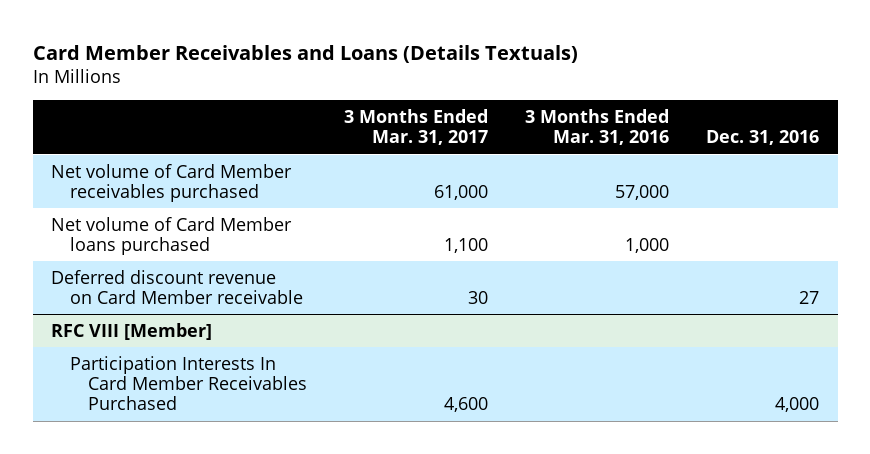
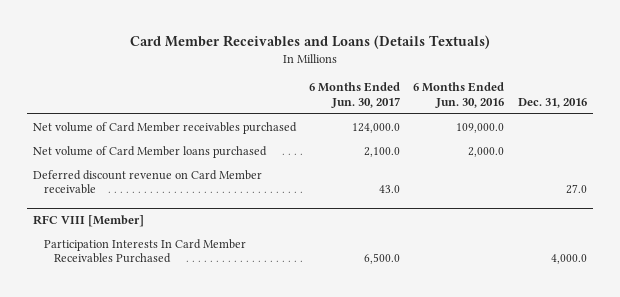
- | 3 Months Ended Mar. 31, 2017 | 3 Months Ended Mar. 31, 2016 | Dec. 31, 2016
+ | 6 Months Ended Jun. 30, 2017 | 6 Months Ended Jun. 30, 2016 | Dec. 31, 2016
- Deferred discount revenue on Card Member receivable | 30 | | 27
+ Deferred discount revenue on Card Member receivable | 43.0 | | 27.0
@ RFC VIII [Member]
- Participation Interests In Card Member Receivables Purchased | 4,600 | | 4,000
+ Participation Interests In Card Member Receivables Purchased | 6,500.0 | | 4,000.0

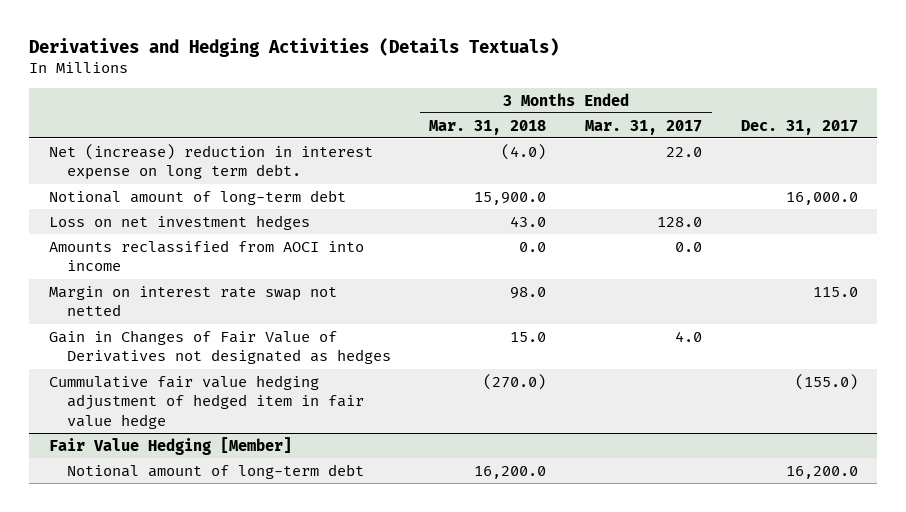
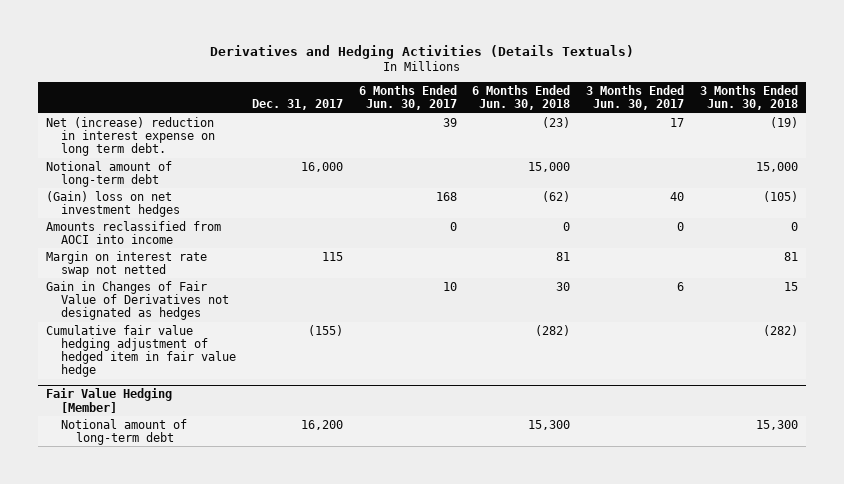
- | 3 Months Ended Mar. 31, 2018 | 3 Months Ended Mar. 31, 2017 | Dec. 31, 2017
+ | Dec. 31, 2017 | 6 Months Ended Jun. 30, 2017 | 6 Months Ended Jun. 30, 2018 | 3 Months Ended Jun. 30, 2017 | 3 Months Ended Jun. 30, 2018
- Notional amount of long-term debt | 15,900.0 | | 16,000.0
- Loss on net investment hedges | 43.0 | 128.0 |
+ Notional amount of long-term debt | 16,000 | | 15,000 | | 15,000
+ (Gain) loss on net investment hedges | | 168 | (62) | 40 | (105)
- Margin on interest rate swap not netted | 98.0 | | 115.0
+ Margin on interest rate swap not netted | 115 | | 81 | | 81
- Cummulative fair value hedging adjustment of hedged item in fair value hedge | (270.0) | | (155.0)
+ Cumulative fair value hedging adjustment of hedged item in fair value hedge | (155) | | (282) | | (282)
@ Fair Value Hedging [Member]
- Notional amount of long-term debt | 16,200.0 | | 16,200.0
+ Notional amount of long-term debt | 16,200 | | 15,300 | | 15,300

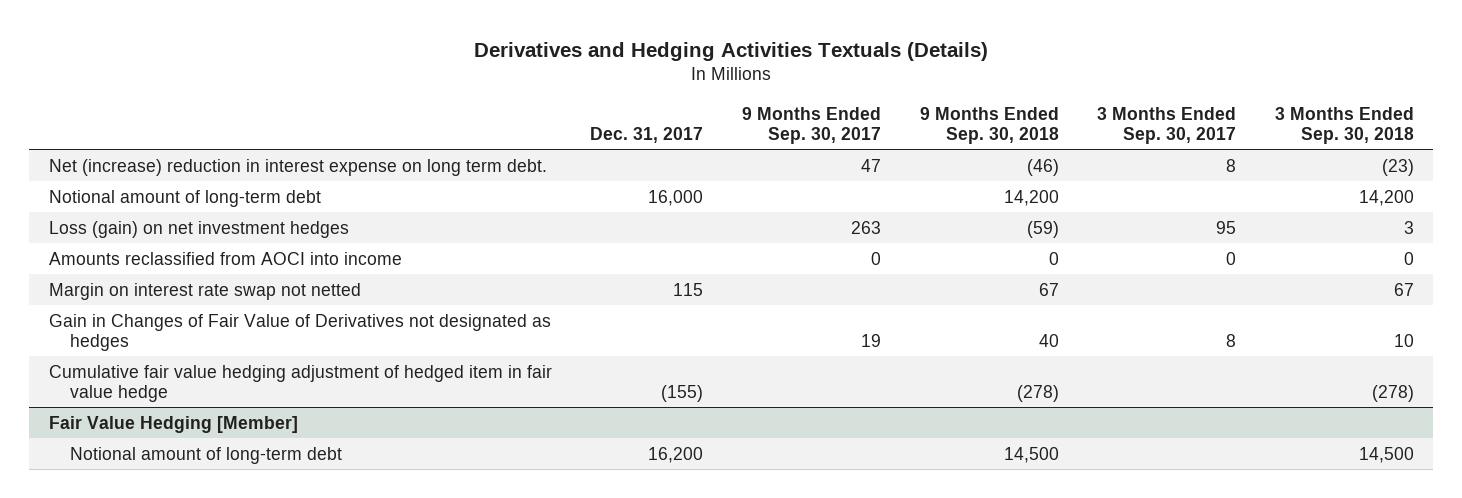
- Derivatives and Hedging Activities (Details Textuals)
+ Derivatives and Hedging Activities Textuals (Details)
- | Dec. 31, 2017 | 6 Months Ended Jun. 30, 2017 | 6 Months Ended Jun. 30, 2018 | 3 Months Ended Jun. 30, 2017 | 3 Months Ended Jun. 30, 2018
+ | Dec. 31, 2017 | 9 Months Ended Sep. 30, 2017 | 9 Months Ended Sep. 30, 2018 | 3 Months Ended Sep. 30, 2017 | 3 Months Ended Sep. 30, 2018
- (Gain) loss on net investment hedges | | 168 | (62) | 40 | (105)
+ Loss (gain) on net investment hedges | | 263 | (59) | 95 | 3

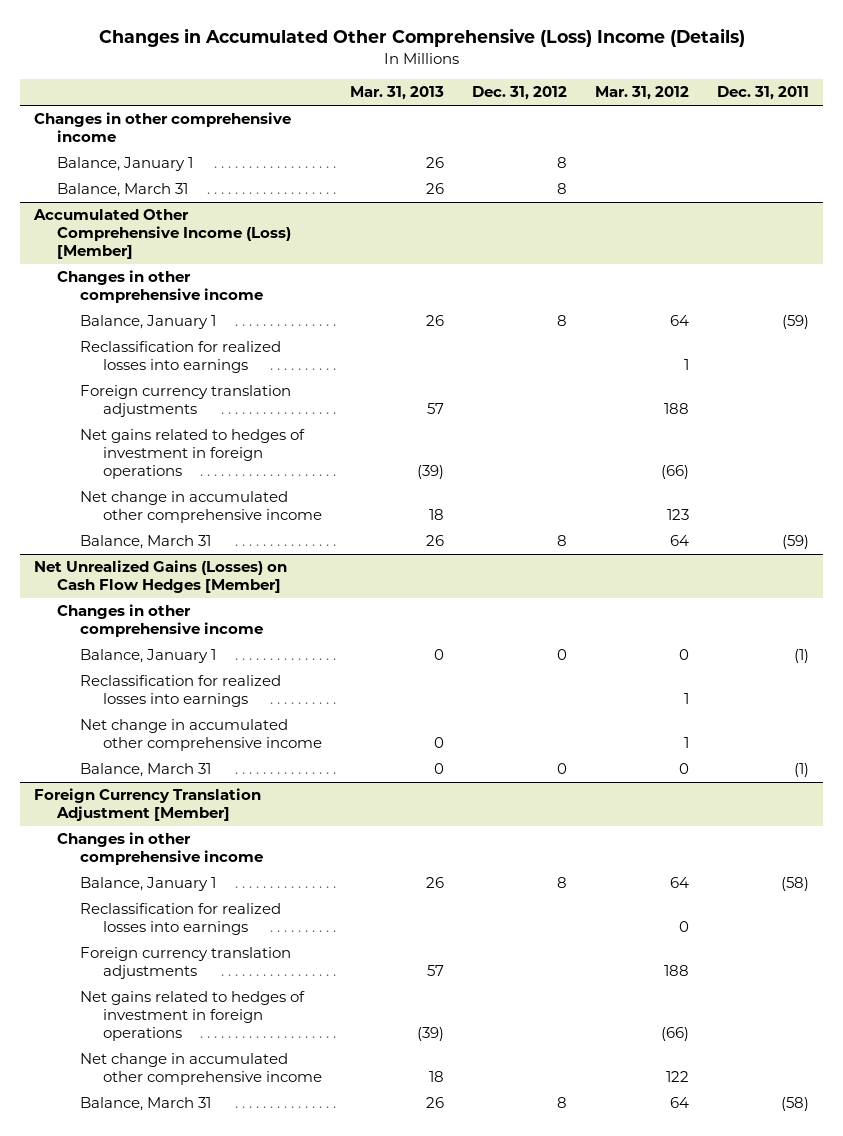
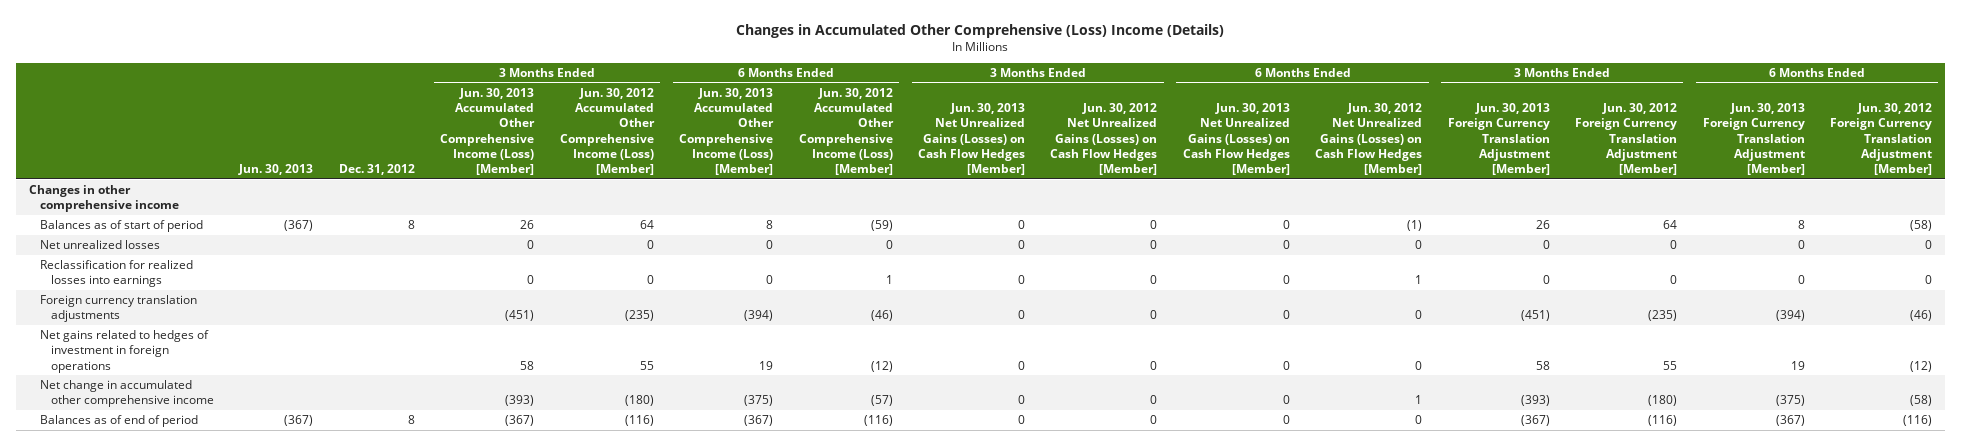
- | Mar. 31, 2013 | Dec. 31, 2012 | Mar. 31, 2012 | Dec. 31, 2011
+ | Jun. 30, 2013 | Dec. 31, 2012 | 3 Months Ended Jun. 30, 2013 Accumulated Other Comprehensive Income (Loss) [Member] | 3 Months Ended Jun. 30, 2012 Accumulated Other Comprehensive Income (Loss) [Member] | 6 Months Ended Jun. 30, 2013 Accumulated Other Comprehensive Income (Loss) [Member] | 6 Months Ended Jun. 30, 2012 Accumulated Other Comprehensive Income (Loss) [Member] | 3 Months Ended Jun. 30, 2013 Net Unrealized Gains (Losses) on Cash Flow Hedges [Member] | 3 Months Ended Jun. 30, 2012 Net Unrealized Gains (Losses) on Cash Flow Hedges [Member] | 6 Months Ended Jun. 30, 2013 Net Unrealized Gains (Losses) on Cash Flow Hedges [Member] | 6 Months Ended Jun. 30, 2012 Net Unrealized Gains (Losses) on Cash Flow Hedges [Member] | 3 Months Ended Jun. 30, 2013 Foreign Currency Translation Adjustment [Member] | 3 Months Ended Jun. 30, 2012 Foreign Currency Translation Adjustment [Member] | 6 Months Ended Jun. 30, 2013 Foreign Currency Translation Adjustment [Member] | 6 Months Ended Jun. 30, 2012 Foreign Currency Translation Adjustment [Member]
- Balance, January 1 | 26 | 8 | |
- Balance, March 31 | 26 | 8 | |
- Accumulated Other Comprehensive Income (Loss) [Member]
- Changes in other comprehensive income
- Balance, January 1 | 26 | 8 | 64 | (59)
- Reclassification for realized losses into earnings | | | 1 |
- Foreign currency translation adjustments | 57 | | 188 |
- Net gains related to hedges of investment in foreign operations | (39) | | (66) |
- Net change in accumulated other comprehensive income | 18 | | 123 |
- Balance, March 31 | 26 | 8 | 64 | (59)
- Net Unrealized Gains (Losses) on Cash Flow Hedges [Member]
- Changes in other comprehensive income
- Balance, January 1 | 0 | 0 | 0 | (1)
- Reclassification for realized losses into earnings | | | 1 |
- Net change in accumulated other comprehensive income | 0 | | 1 |
- Balance, March 31 | 0 | 0 | 0 | (1)
- Foreign Currency Translation Adjustment [Member]
- Changes in other comprehensive income
- Balance, January 1 | 26 | 8 | 64 | (58)
- Reclassification for realized losses into earnings | | | 0 |
- Foreign currency translation adjustments | 57 | | 188 |
- Net gains related to hedges of investment in foreign operations | (39) | | (66) |
- Net change in accumulated other comprehensive income | 18 | | 122 |
- Balance, March 31 | 26 | 8 | 64 | (58)
+ Balances as of start of period | (367) | 8 | 26 | 64 | 8 | (59) | 0 | 0 | 0 | (1) | 26 | 64 | 8 | (58)
+ Net unrealized losses | | | 0 | 0 | 0 | 0 | 0 | 0 | 0 | 0 | 0 | 0 | 0 | 0
+ Reclassification for realized losses into earnings | | | 0 | 0 | 0 | 1 | 0 | 0 | 0 | 1 | 0 | 0 | 0 | 0
+ Foreign currency translation adjustments | | | (451) | (235) | (394) | (46) | 0 | 0 | 0 | 0 | (451) | (235) | (394) | (46)
+ Net gains related to hedges of investment in foreign operations | | | 58 | 55 | 19 | (12) | 0 | 0 | 0 | 0 | 58 | 55 | 19 | (12)
+ Net change in accumulated other comprehensive income | | | (393) | (180) | (375) | (57) | 0 | 0 | 0 | 1 | (393) | (180) | (375) | (58)
+ Balances as of end of period | (367) | 8 | (367) | (116) | (367) | (116) | 0 | 0 | 0 | 0 | (367) | (116) | (367) | (116)

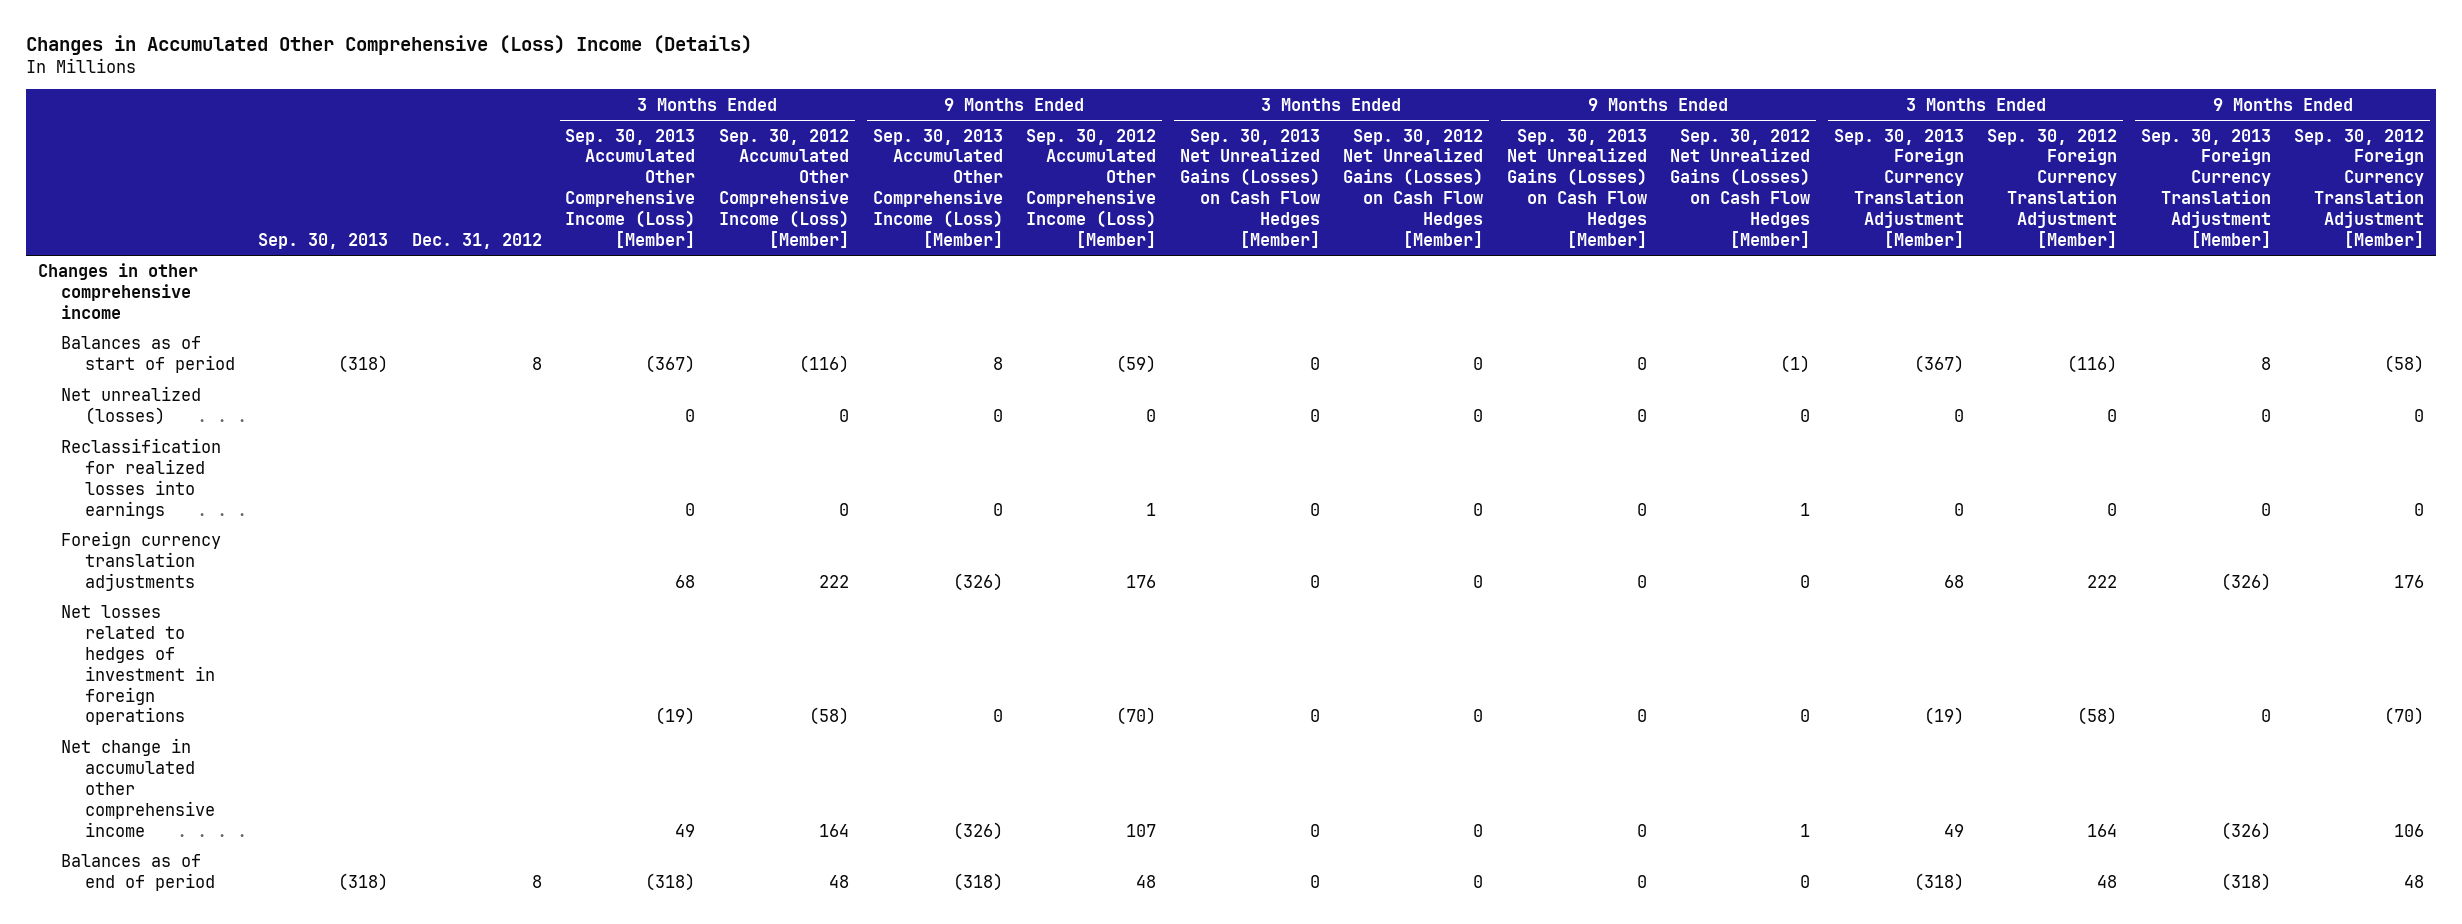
- | Jun. 30, 2013 | Dec. 31, 2012 | 3 Months Ended Jun. 30, 2013 Accumulated Other Comprehensive Income (Loss) [Member] | 3 Months Ended Jun. 30, 2012 Accumulated Other Comprehensive Income (Loss) [Member] | 6 Months Ended Jun. 30, 2013 Accumulated Other Comprehensive Income (Loss) [Member] | 6 Months Ended Jun. 30, 2012 Accumulated Other Comprehensive Income (Loss) [Member] | 3 Months Ended Jun. 30, 2013 Net Unrealized Gains (Losses) on Cash Flow Hedges [Member] | 3 Months Ended Jun. 30, 2012 Net Unrealized Gains (Losses) on Cash Flow Hedges [Member] | 6 Months Ended Jun. 30, 2013 Net Unrealized Gains (Losses) on Cash Flow Hedges [Member] | 6 Months Ended Jun. 30, 2012 Net Unrealized Gains (Losses) on Cash Flow Hedges [Member] | 3 Months Ended Jun. 30, 2013 Foreign Currency Translation Adjustment [Member] | 3 Months Ended Jun. 30, 2012 Foreign Currency Translation Adjustment [Member] | 6 Months Ended Jun. 30, 2013 Foreign Currency Translation Adjustment [Member] | 6 Months Ended Jun. 30, 2012 Foreign Currency Translation Adjustment [Member]
+ | Sep. 30, 2013 | Dec. 31, 2012 | 3 Months Ended Sep. 30, 2013 Accumulated Other Comprehensive Income (Loss) [Member] | 3 Months Ended Sep. 30, 2012 Accumulated Other Comprehensive Income (Loss) [Member] | 9 Months Ended Sep. 30, 2013 Accumulated Other Comprehensive Income (Loss) [Member] | 9 Months Ended Sep. 30, 2012 Accumulated Other Comprehensive Income (Loss) [Member] | 3 Months Ended Sep. 30, 2013 Net Unrealized Gains (Losses) on Cash Flow Hedges [Member] | 3 Months Ended Sep. 30, 2012 Net Unrealized Gains (Losses) on Cash Flow Hedges [Member] | 9 Months Ended Sep. 30, 2013 Net Unrealized Gains (Losses) on Cash Flow Hedges [Member] | 9 Months Ended Sep. 30, 2012 Net Unrealized Gains (Losses) on Cash Flow Hedges [Member] | 3 Months Ended Sep. 30, 2013 Foreign Currency Translation Adjustment [Member] | 3 Months Ended Sep. 30, 2012 Foreign Currency Translation Adjustment [Member] | 9 Months Ended Sep. 30, 2013 Foreign Currency Translation Adjustment [Member] | 9 Months Ended Sep. 30, 2012 Foreign Currency Translation Adjustment [Member]
- Net unrealized losses | | | 0 | 0 | 0 | 0 | 0 | 0 | 0 | 0 | 0 | 0 | 0 | 0
+ Net unrealized (losses) | | | 0 | 0 | 0 | 0 | 0 | 0 | 0 | 0 | 0 | 0 | 0 | 0
- Net gains related to hedges of investment in foreign operations | | | 58 | 55 | 19 | (12) | 0 | 0 | 0 | 0 | 58 | 55 | 19 | (12)
+ Net losses related to hedges of investment in foreign operations | | | (19) | (58) | 0 | (70) | 0 | 0 | 0 | 0 | (19) | (58) | 0 | (70)

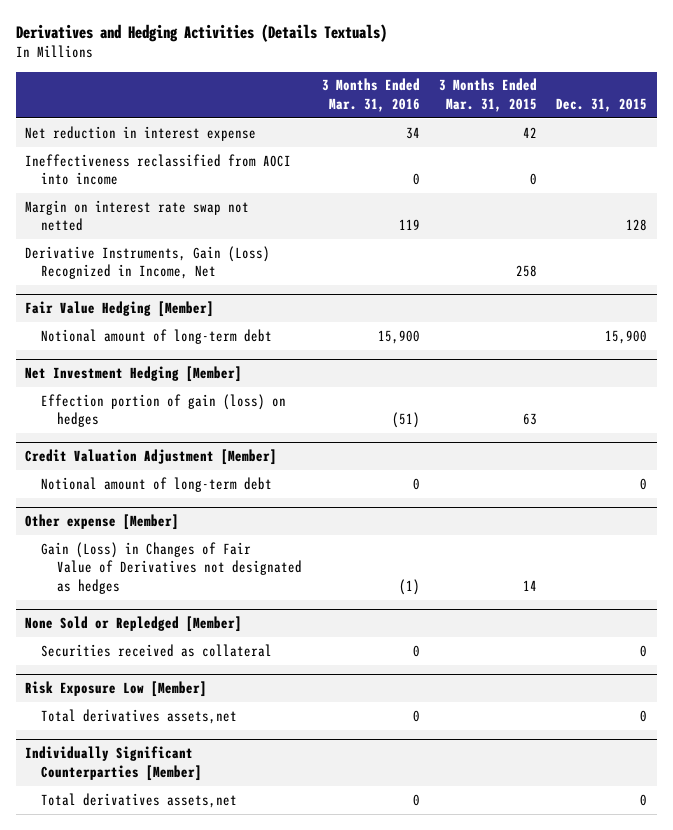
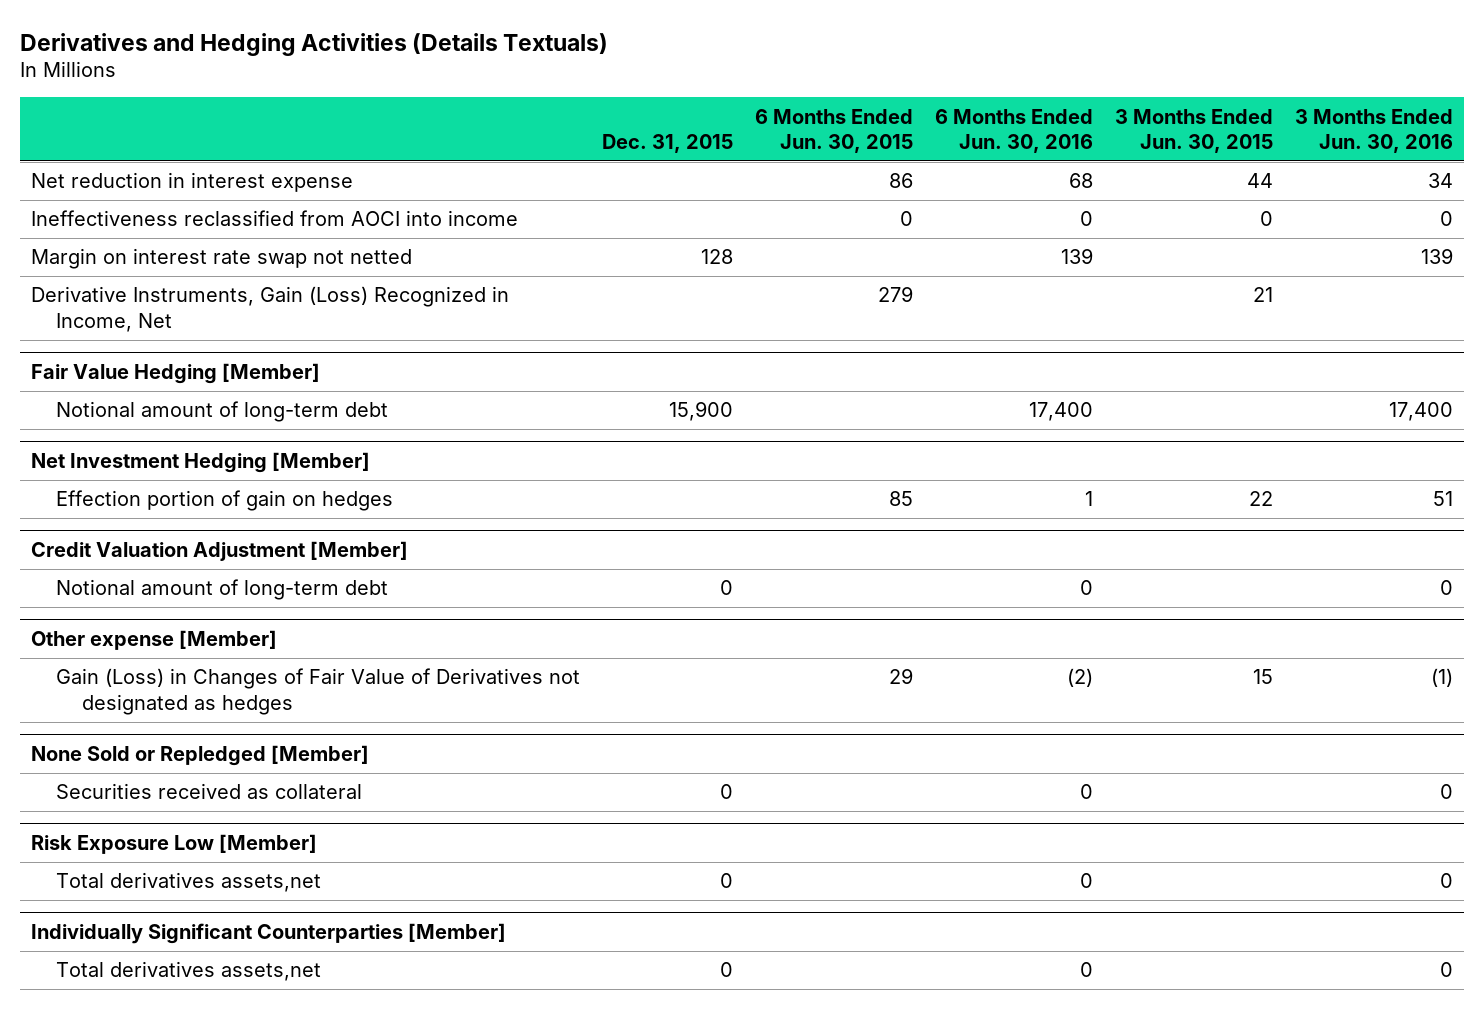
- | 3 Months Ended Mar. 31, 2016 | 3 Months Ended Mar. 31, 2015 | Dec. 31, 2015
+ | Dec. 31, 2015 | 6 Months Ended Jun. 30, 2015 | 6 Months Ended Jun. 30, 2016 | 3 Months Ended Jun. 30, 2015 | 3 Months Ended Jun. 30, 2016
@ Net Investment Hedging [Member]
- Effection portion of gain (loss) on hedges | (51) | 63 |
+ Effection portion of gain on hedges | | 85 | 1 | 22 | 51

